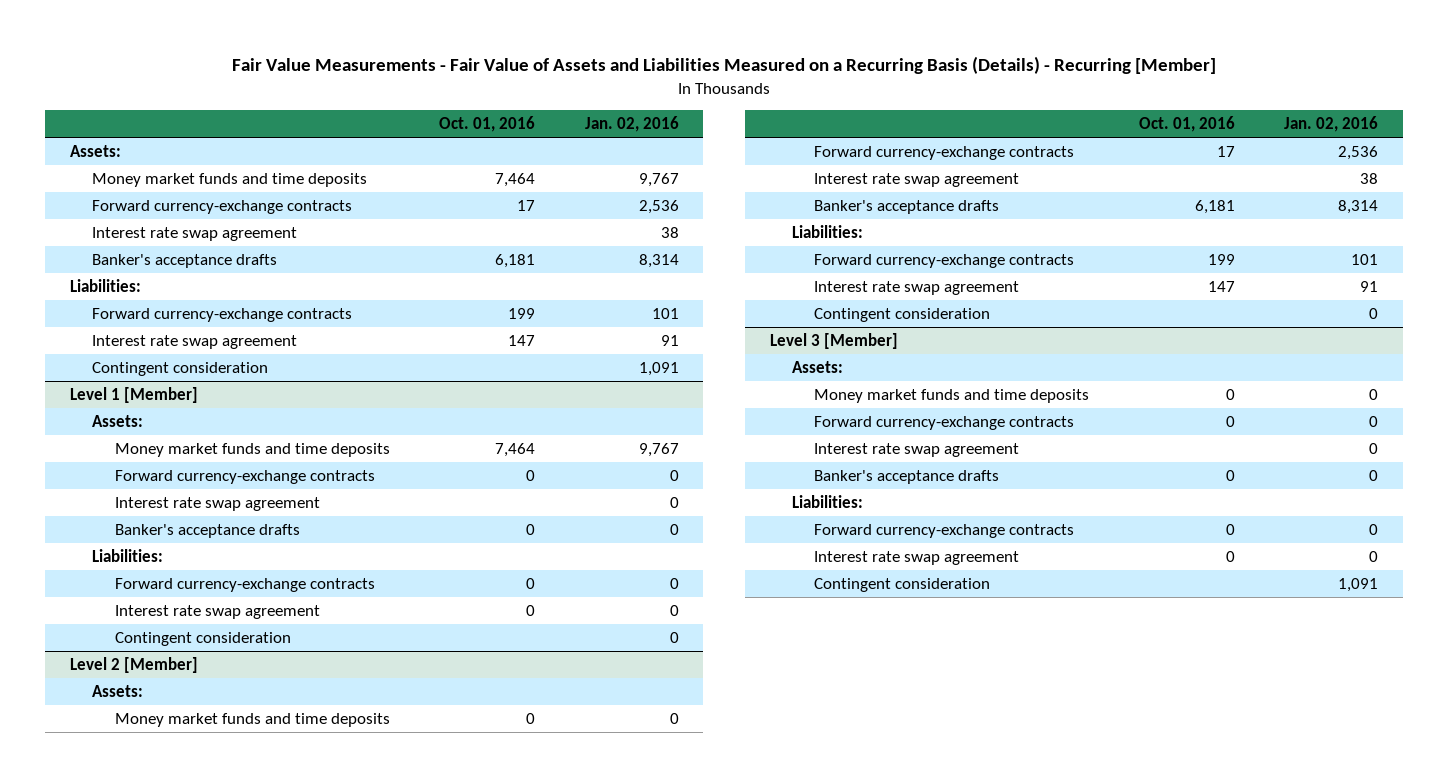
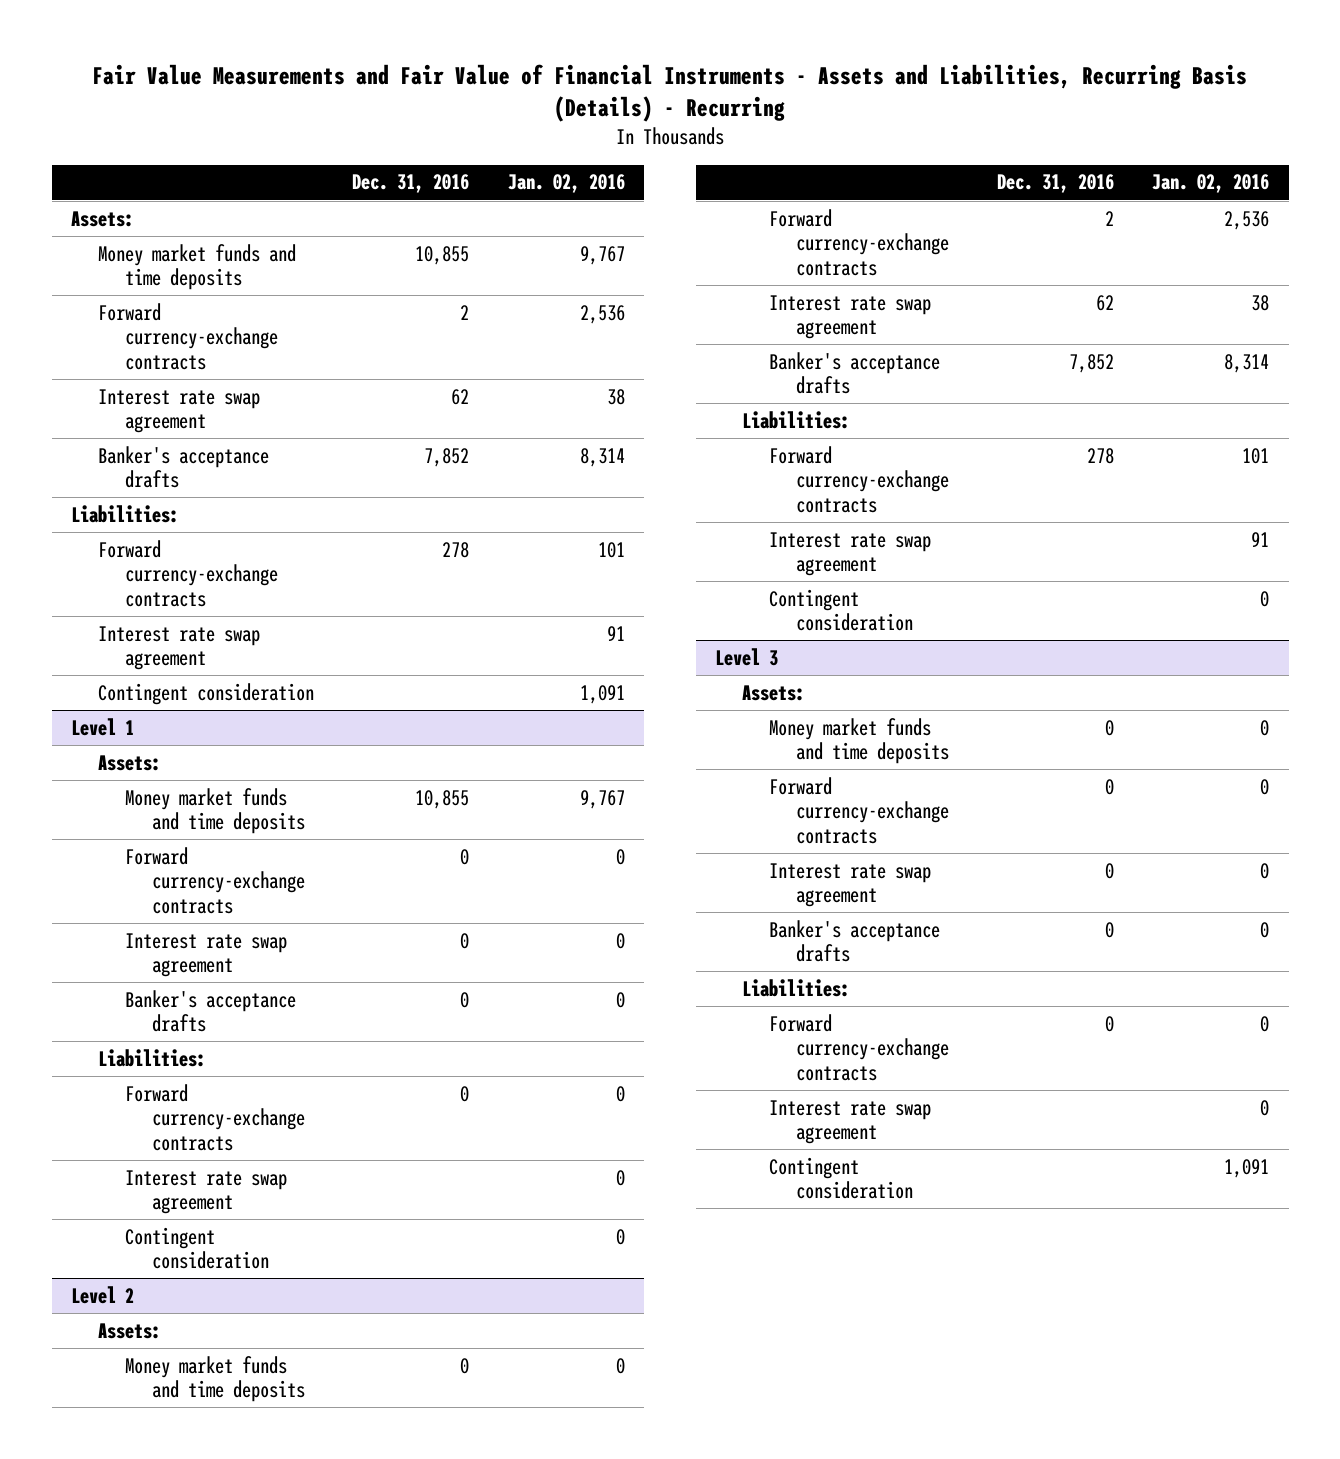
- Fair Value Measurements - Fair Value of Assets and Liabilities Measured on a Recurring Basis (Details) - Recurring [Member]
+ Fair Value Measurements and Fair Value of Financial Instruments - Assets and Liabilities, Recurring Basis (Details) - Recurring
- | Oct. 01, 2016 | Jan. 02, 2016
+ | Dec. 31, 2016 | Jan. 02, 2016
- Level 1 [Member]
+ Level 1
- Level 2 [Member]
+ Level 2
- Level 3 [Member]
+ Level 3

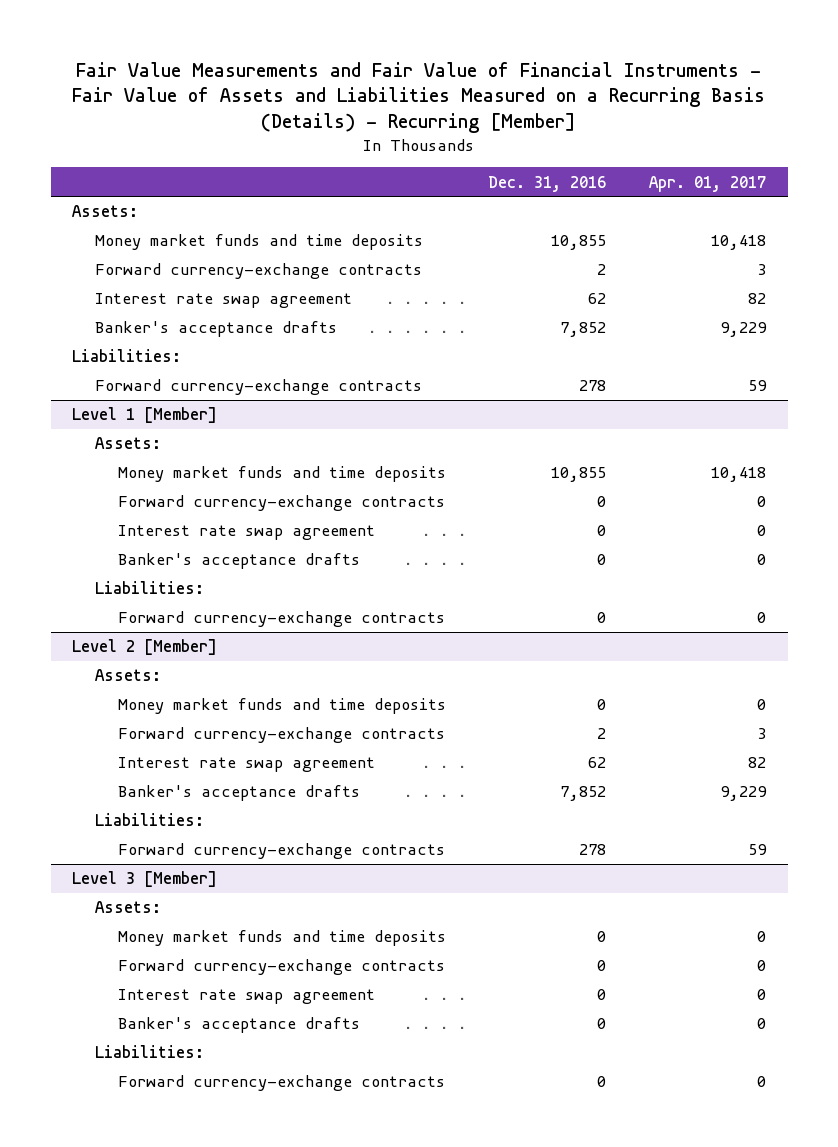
- Fair Value Measurements and Fair Value of Financial Instruments - Assets and Liabilities, Recurring Basis (Details) - Recurring
+ Fair Value Measurements and Fair Value of Financial Instruments - Fair Value of Assets and Liabilities Measured on a Recurring Basis (Details) - Recurring [Member]
- | Dec. 31, 2016 | Jan. 02, 2016
+ | Dec. 31, 2016 | Apr. 01, 2017
- Interest rate swap agreement | | 91
- Contingent consideration | | 1,091
- Level 1
+ Level 1 [Member]
- Interest rate swap agreement | | 0
- Contingent consideration | | 0
- Level 2
+ Level 2 [Member]
- Interest rate swap agreement | | 91
- Contingent consideration | | 0
- Level 3
+ Level 3 [Member]
- Interest rate swap agreement | | 0
- Contingent consideration | | 1,091

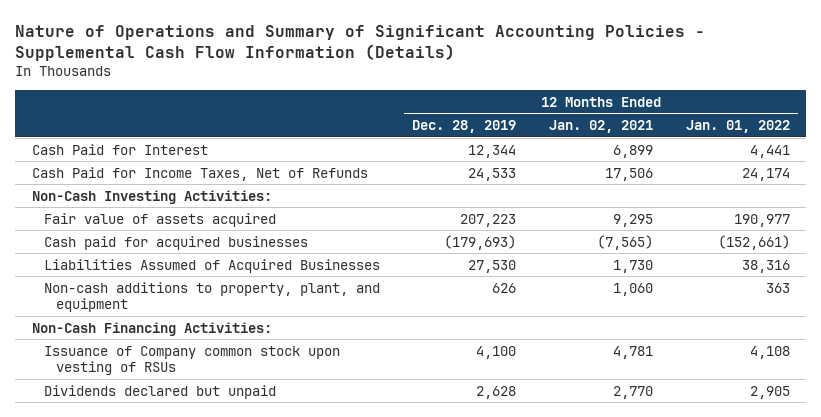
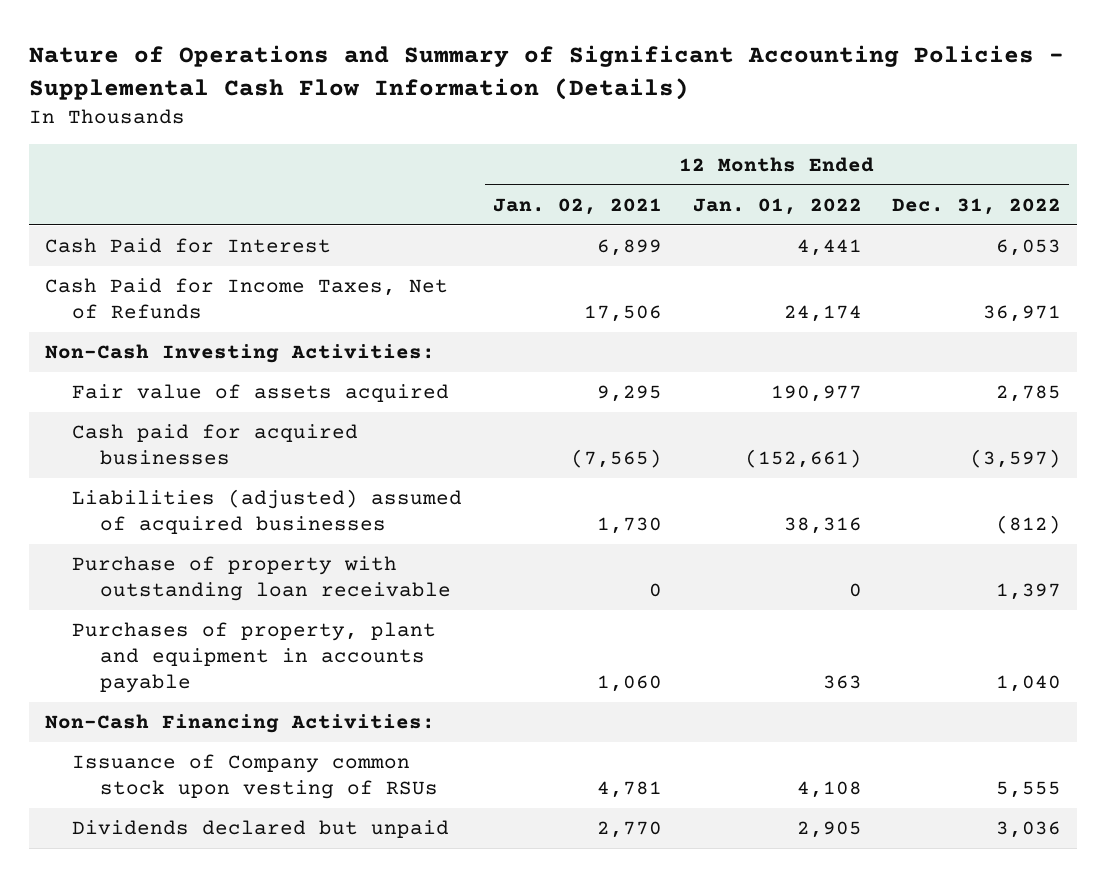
- | 12 Months Ended Dec. 28, 2019 | 12 Months Ended Jan. 02, 2021 | 12 Months Ended Jan. 01, 2022
+ | 12 Months Ended Jan. 02, 2021 | 12 Months Ended Jan. 01, 2022 | 12 Months Ended Dec. 31, 2022
- Liabilities Assumed of Acquired Businesses | 27,530 | 1,730 | 38,316
- Non-cash additions to property, plant, and equipment | 626 | 1,060 | 363
+ Liabilities (adjusted) assumed of acquired businesses | 1,730 | 38,316 | (812)
+ Purchase of property with outstanding loan receivable | 0 | 0 | 1,397
+ Purchases of property, plant and equipment in accounts payable | 1,060 | 363 | 1,040

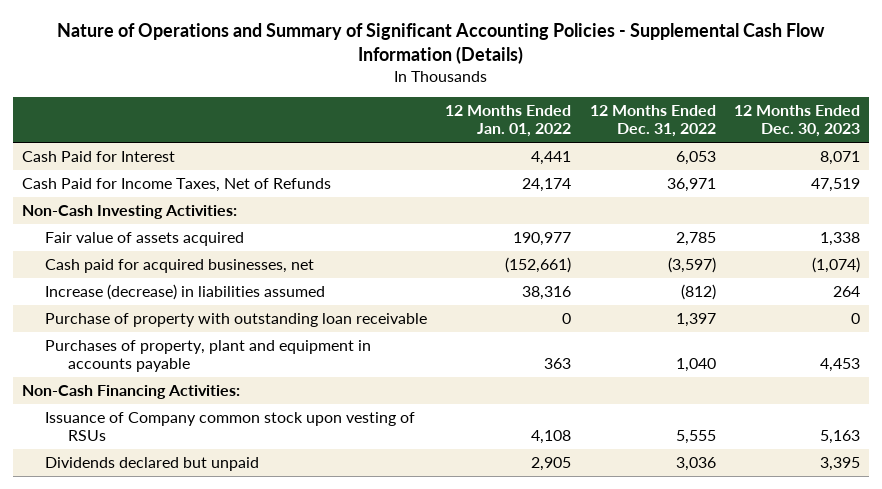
- | 12 Months Ended Jan. 02, 2021 | 12 Months Ended Jan. 01, 2022 | 12 Months Ended Dec. 31, 2022
+ | 12 Months Ended Jan. 01, 2022 | 12 Months Ended Dec. 31, 2022 | 12 Months Ended Dec. 30, 2023
- Cash paid for acquired businesses | (7,565) | (152,661) | (3,597)
- Liabilities (adjusted) assumed of acquired businesses | 1,730 | 38,316 | (812)
+ Cash paid for acquired businesses, net | (152,661) | (3,597) | (1,074)
+ Increase (decrease) in liabilities assumed | 38,316 | (812) | 264

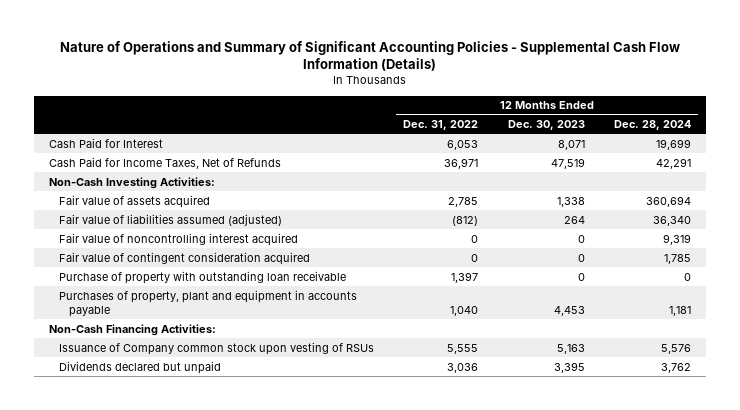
- | 12 Months Ended Jan. 01, 2022 | 12 Months Ended Dec. 31, 2022 | 12 Months Ended Dec. 30, 2023
+ | 12 Months Ended Dec. 31, 2022 | 12 Months Ended Dec. 30, 2023 | 12 Months Ended Dec. 28, 2024
- Cash paid for acquired businesses, net | (152,661) | (3,597) | (1,074)
- Increase (decrease) in liabilities assumed | 38,316 | (812) | 264
+ Fair value of liabilities assumed (adjusted) | (812) | 264 | 36,340
+ Fair value of noncontrolling interest acquired | 0 | 0 | 9,319
+ Fair value of contingent consideration acquired | 0 | 0 | 1,785

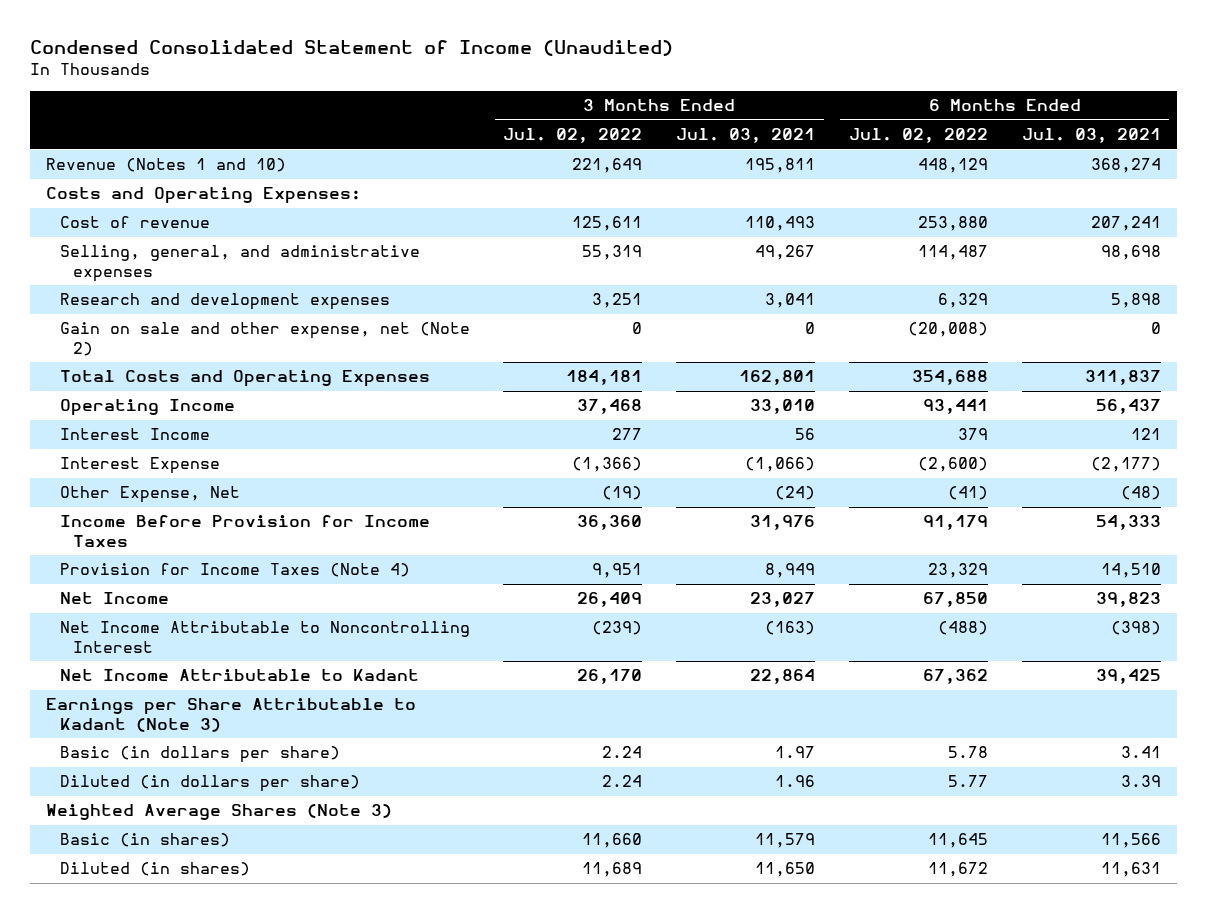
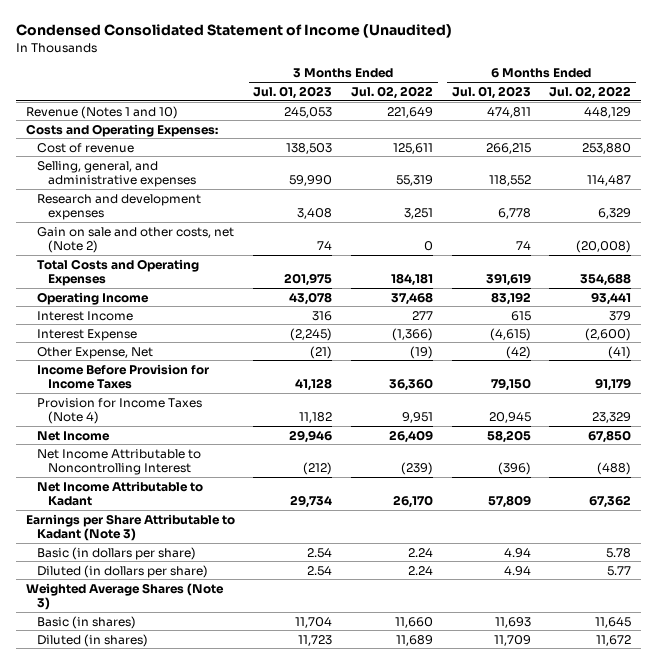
- | 3 Months Ended Jul. 02, 2022 | 3 Months Ended Jul. 03, 2021 | 6 Months Ended Jul. 02, 2022 | 6 Months Ended Jul. 03, 2021
+ | 3 Months Ended Jul. 01, 2023 | 3 Months Ended Jul. 02, 2022 | 6 Months Ended Jul. 01, 2023 | 6 Months Ended Jul. 02, 2022
- Gain on sale and other expense, net (Note 2) | 0 | 0 | (20,008) | 0
+ Gain on sale and other costs, net (Note 2) | 74 | 0 | 74 | (20,008)

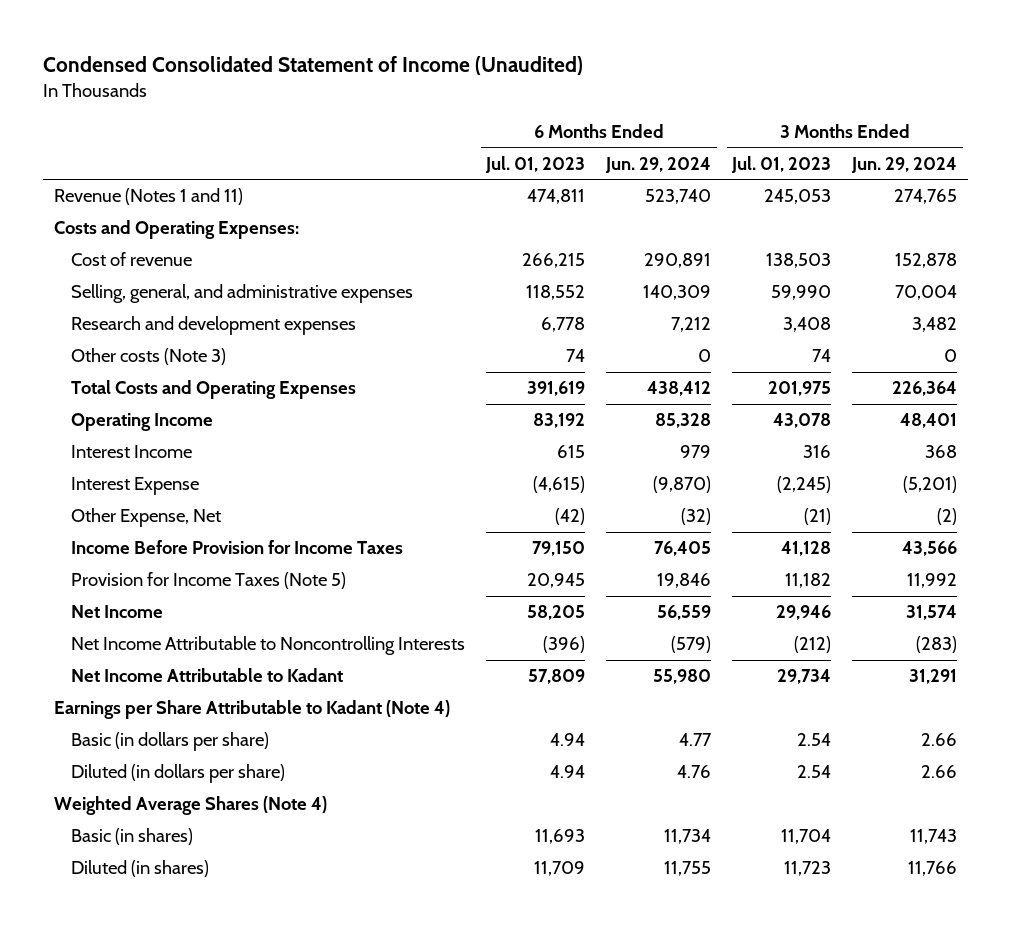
- | 3 Months Ended Jul. 01, 2023 | 3 Months Ended Jul. 02, 2022 | 6 Months Ended Jul. 01, 2023 | 6 Months Ended Jul. 02, 2022
+ | 6 Months Ended Jul. 01, 2023 | 6 Months Ended Jun. 29, 2024 | 3 Months Ended Jul. 01, 2023 | 3 Months Ended Jun. 29, 2024
- Revenue (Notes 1 and 10) | 245,053 | 221,649 | 474,811 | 448,129
+ Revenue (Notes 1 and 11) | 474,811 | 523,740 | 245,053 | 274,765
- Gain on sale and other costs, net (Note 2) | 74 | 0 | 74 | (20,008)
+ Other costs (Note 3) | 74 | 0 | 74 | 0
- Provision for Income Taxes (Note 4) | 11,182 | 9,951 | 20,945 | 23,329
+ Provision for Income Taxes (Note 5) | 20,945 | 19,846 | 11,182 | 11,992
- Net Income Attributable to Noncontrolling Interest | (212) | (239) | (396) | (488)
+ Net Income Attributable to Noncontrolling Interests | (396) | (579) | (212) | (283)
- Earnings per Share Attributable to Kadant (Note 3)
+ Earnings per Share Attributable to Kadant (Note 4)
- Weighted Average Shares (Note 3)
+ Weighted Average Shares (Note 4)

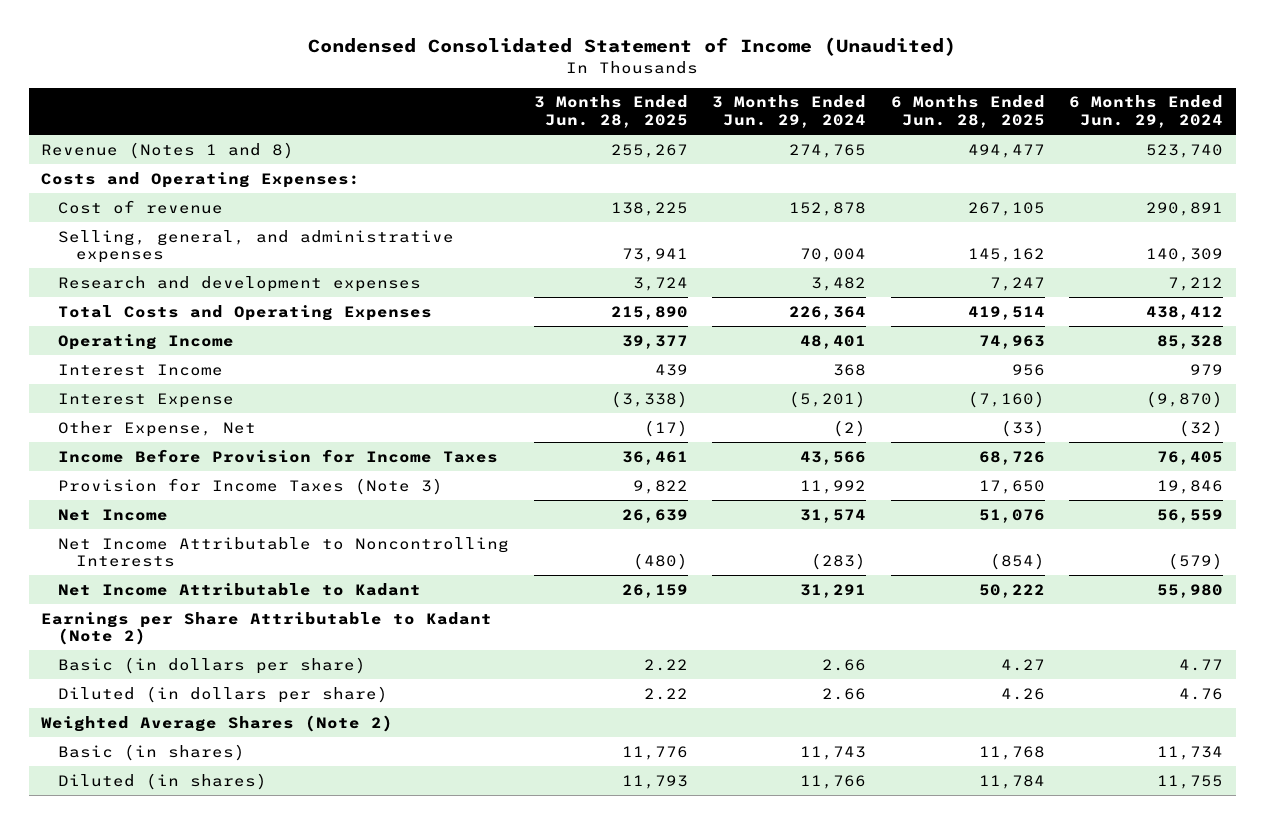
- | 6 Months Ended Jul. 01, 2023 | 6 Months Ended Jun. 29, 2024 | 3 Months Ended Jul. 01, 2023 | 3 Months Ended Jun. 29, 2024
+ | 3 Months Ended Jun. 28, 2025 | 3 Months Ended Jun. 29, 2024 | 6 Months Ended Jun. 28, 2025 | 6 Months Ended Jun. 29, 2024
- Revenue (Notes 1 and 11) | 474,811 | 523,740 | 245,053 | 274,765
+ Revenue (Notes 1 and 8) | 255,267 | 274,765 | 494,477 | 523,740
- Other costs (Note 3) | 74 | 0 | 74 | 0
- Provision for Income Taxes (Note 5) | 20,945 | 19,846 | 11,182 | 11,992
+ Provision for Income Taxes (Note 3) | 9,822 | 11,992 | 17,650 | 19,846
- Earnings per Share Attributable to Kadant (Note 4)
+ Earnings per Share Attributable to Kadant (Note 2)
- Weighted Average Shares (Note 4)
+ Weighted Average Shares (Note 2)

